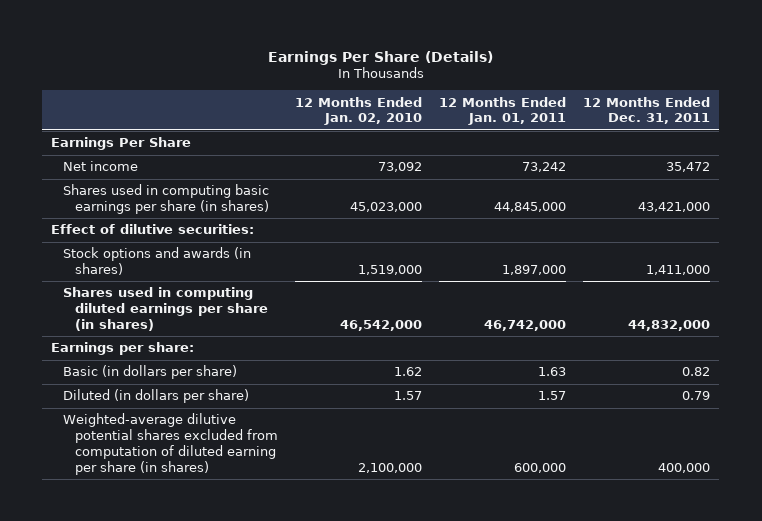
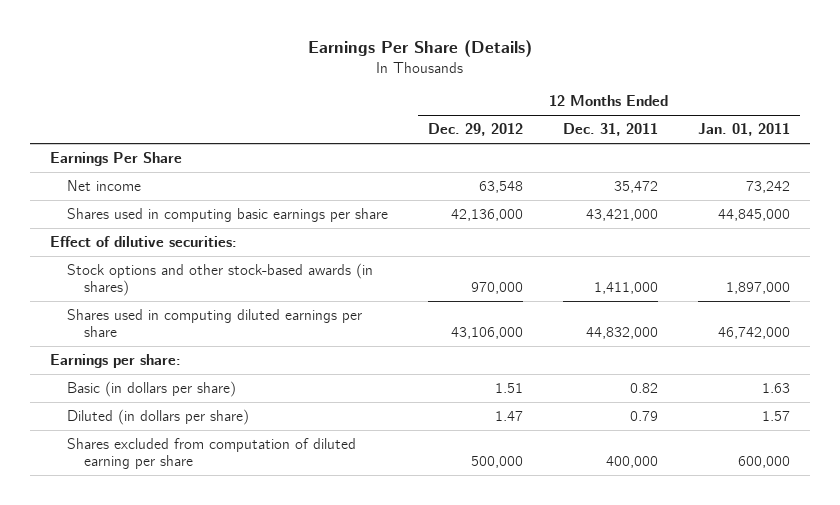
- | 12 Months Ended Jan. 02, 2010 | 12 Months Ended Jan. 01, 2011 | 12 Months Ended Dec. 31, 2011
+ | 12 Months Ended Dec. 29, 2012 | 12 Months Ended Dec. 31, 2011 | 12 Months Ended Jan. 01, 2011
- Shares used in computing basic earnings per share (in shares) | 45,023,000 | 44,845,000 | 43,421,000
+ Shares used in computing basic earnings per share | 42,136,000 | 43,421,000 | 44,845,000
- Stock options and awards (in shares) | 1,519,000 | 1,897,000 | 1,411,000
- Shares used in computing diluted earnings per share (in shares) | 46,542,000 | 46,742,000 | 44,832,000
+ Stock options and other stock-based awards (in shares) | 970,000 | 1,411,000 | 1,897,000
+ Shares used in computing diluted earnings per share | 43,106,000 | 44,832,000 | 46,742,000
- Weighted-average dilutive potential shares excluded from computation of diluted earning per share (in shares) | 2,100,000 | 600,000 | 400,000
+ Shares excluded from computation of diluted earning per share | 500,000 | 400,000 | 600,000

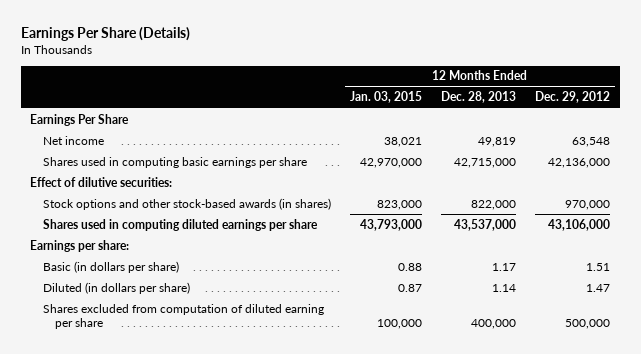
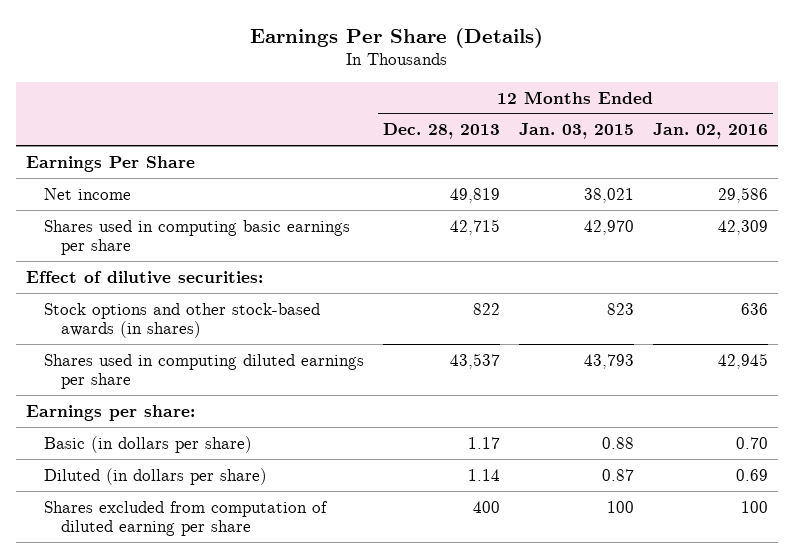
- | 12 Months Ended Jan. 03, 2015 | 12 Months Ended Dec. 28, 2013 | 12 Months Ended Dec. 29, 2012
+ | 12 Months Ended Dec. 28, 2013 | 12 Months Ended Jan. 03, 2015 | 12 Months Ended Jan. 02, 2016
- Shares used in computing basic earnings per share | 42,970,000 | 42,715,000 | 42,136,000
+ Shares used in computing basic earnings per share | 42,715 | 42,970 | 42,309
- Stock options and other stock-based awards (in shares) | 823,000 | 822,000 | 970,000
- Shares used in computing diluted earnings per share | 43,793,000 | 43,537,000 | 43,106,000
+ Stock options and other stock-based awards (in shares) | 822 | 823 | 636
+ Shares used in computing diluted earnings per share | 43,537 | 43,793 | 42,945
- Shares excluded from computation of diluted earning per share | 100,000 | 400,000 | 500,000
+ Shares excluded from computation of diluted earning per share | 400 | 100 | 100

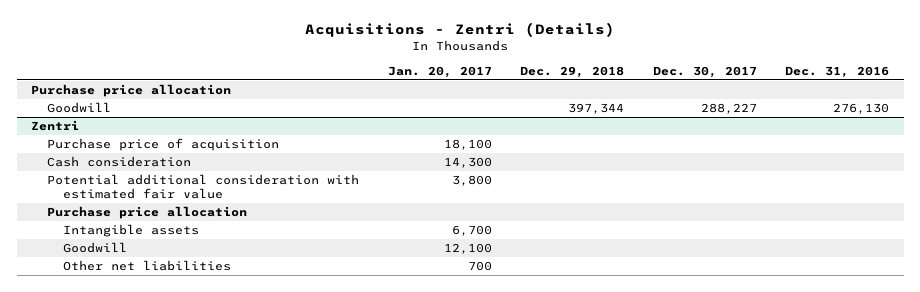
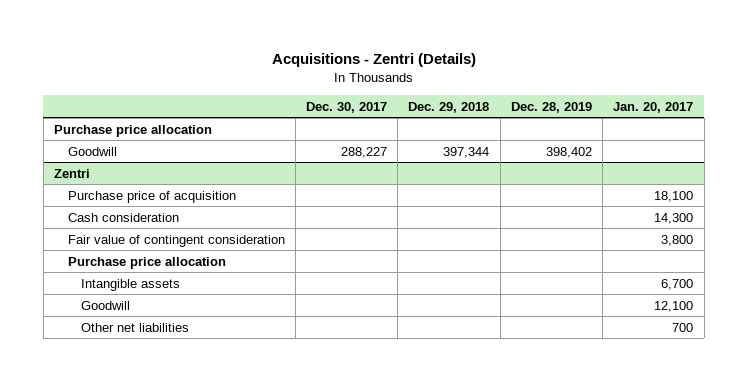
- | Jan. 20, 2017 | Dec. 29, 2018 | Dec. 30, 2017 | Dec. 31, 2016
+ | Dec. 30, 2017 | Dec. 29, 2018 | Dec. 28, 2019 | Jan. 20, 2017
@ Zentri
- Potential additional consideration with estimated fair value | 3,800 | | |
+ Fair value of contingent consideration | | | | 3,800

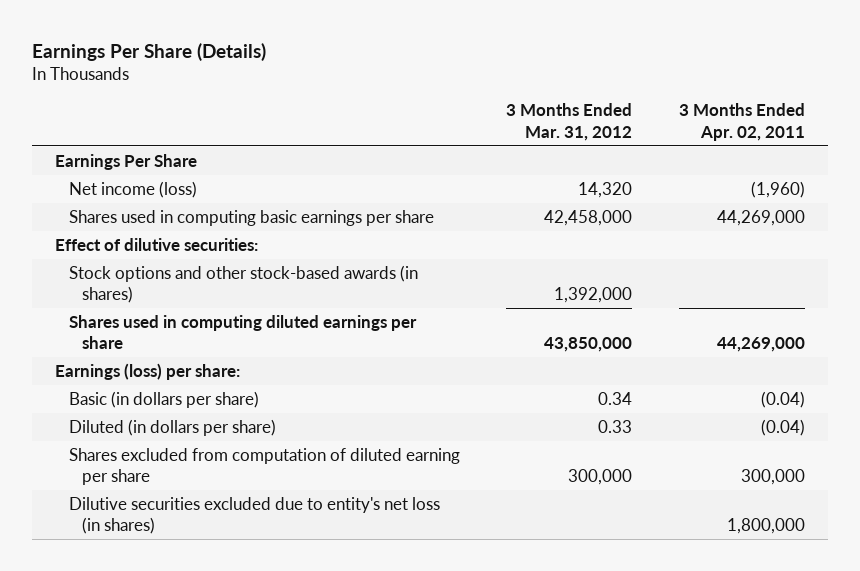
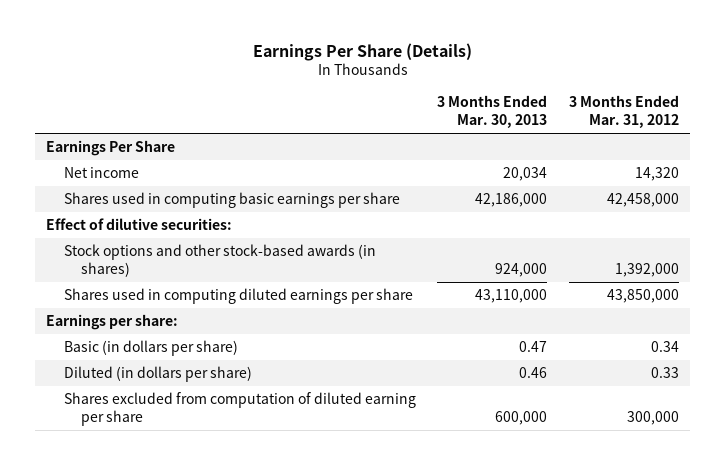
- | 3 Months Ended Mar. 31, 2012 | 3 Months Ended Apr. 02, 2011
+ | 3 Months Ended Mar. 30, 2013 | 3 Months Ended Mar. 31, 2012
- Net income (loss) | 14,320 | (1,960)
+ Net income | 20,034 | 14,320
- Earnings (loss) per share:
+ Earnings per share:
- Dilutive securities excluded due to entity's net loss (in shares) | | 1,800,000

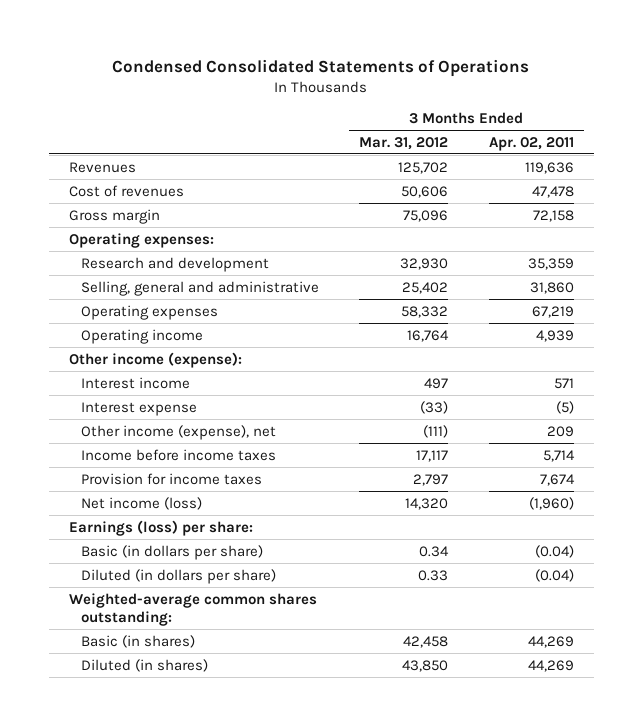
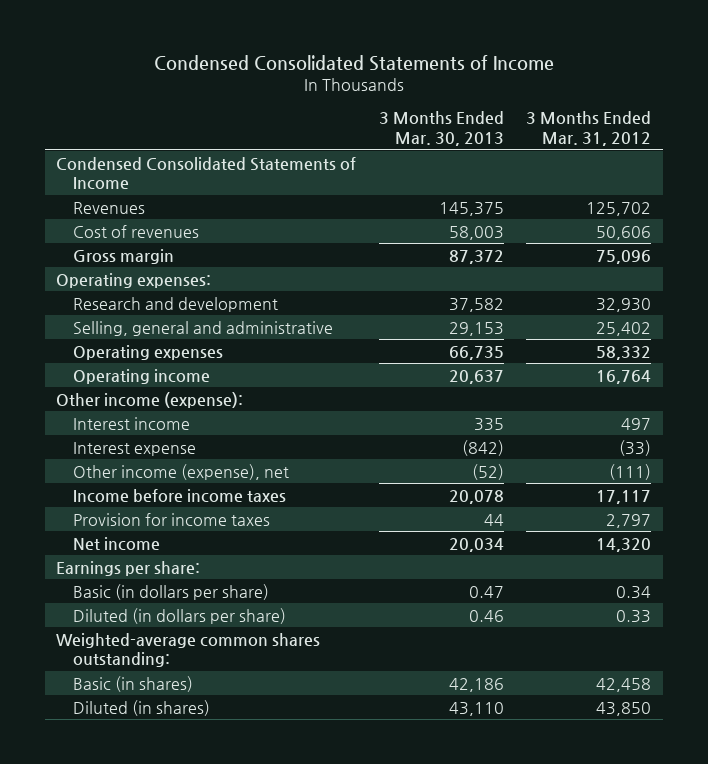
- Condensed Consolidated Statements of Operations
+ Condensed Consolidated Statements of Income
- | 3 Months Ended Mar. 31, 2012 | 3 Months Ended Apr. 02, 2011
+ | 3 Months Ended Mar. 30, 2013 | 3 Months Ended Mar. 31, 2012
+ Condensed Consolidated Statements of Income
- Net income (loss) | 14,320 | (1,960)
- Earnings (loss) per share:
+ Net income | 20,034 | 14,320
+ Earnings per share:

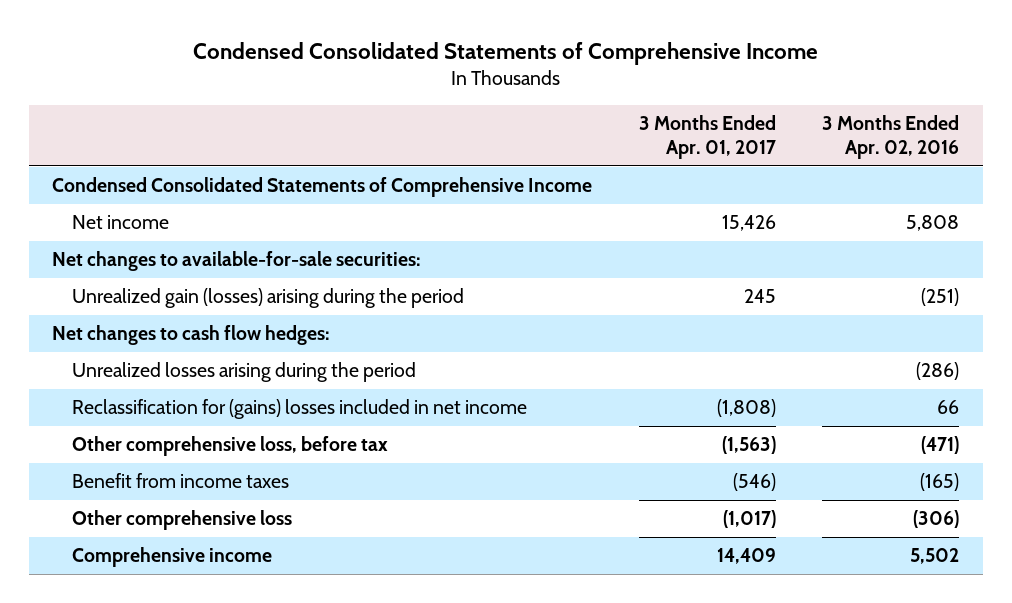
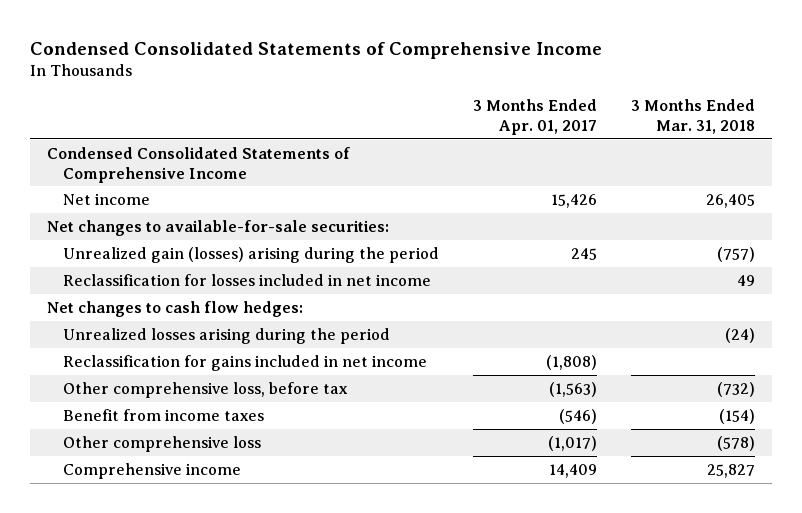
- | 3 Months Ended Apr. 01, 2017 | 3 Months Ended Apr. 02, 2016
+ | 3 Months Ended Apr. 01, 2017 | 3 Months Ended Mar. 31, 2018
+ Reclassification for losses included in net income | | 49
- Reclassification for (gains) losses included in net income | (1,808) | 66
+ Reclassification for gains included in net income | (1,808) |

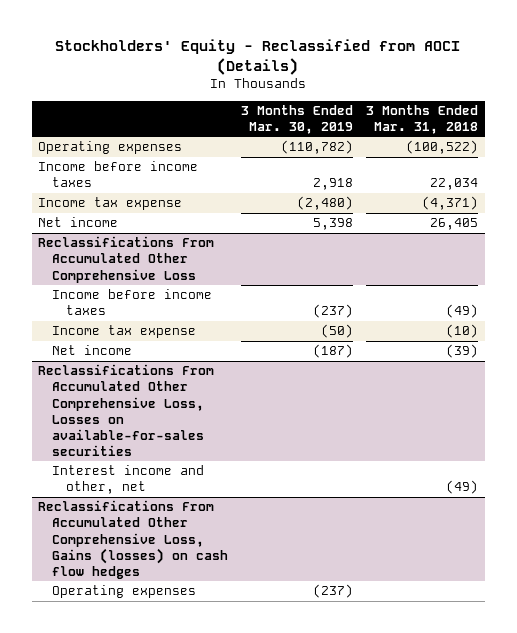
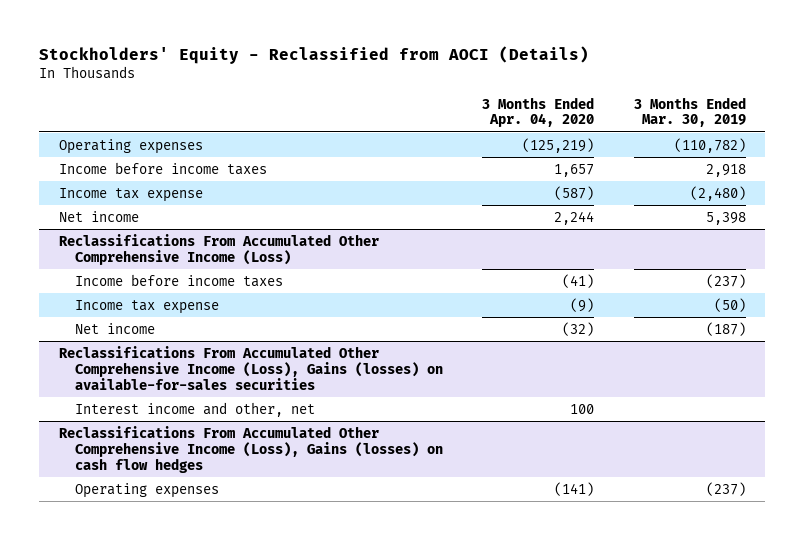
- | 3 Months Ended Mar. 30, 2019 | 3 Months Ended Mar. 31, 2018
+ | 3 Months Ended Apr. 04, 2020 | 3 Months Ended Mar. 30, 2019
- Reclassifications From Accumulated Other Comprehensive Loss
+ Reclassifications From Accumulated Other Comprehensive Income (Loss)
- Reclassifications From Accumulated Other Comprehensive Loss, Losses on available-for-sales securities
+ Reclassifications From Accumulated Other Comprehensive Income (Loss), Gains (losses) on available-for-sales securities
- Reclassifications From Accumulated Other Comprehensive Loss, Gains (losses) on cash flow hedges
+ Reclassifications From Accumulated Other Comprehensive Income (Loss), Gains (losses) on cash flow hedges

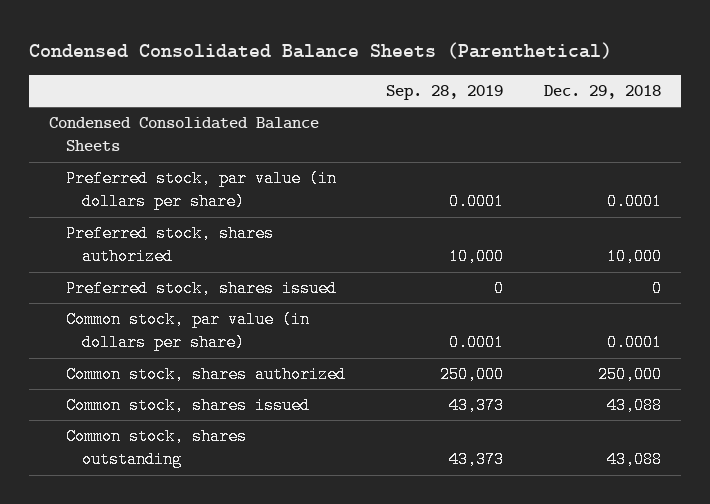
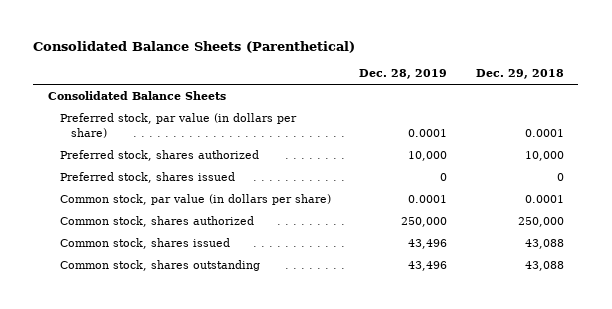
- Condensed Consolidated Balance Sheets (Parenthetical)
+ Consolidated Balance Sheets (Parenthetical)
- | Sep. 28, 2019 | Dec. 29, 2018
+ | Dec. 28, 2019 | Dec. 29, 2018
- Condensed Consolidated Balance Sheets
+ Consolidated Balance Sheets

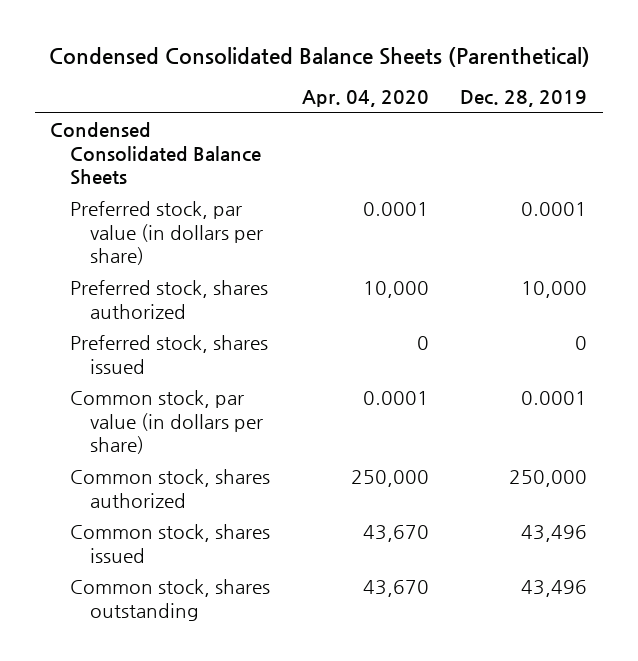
- Consolidated Balance Sheets (Parenthetical)
+ Condensed Consolidated Balance Sheets (Parenthetical)
- | Dec. 28, 2019 | Dec. 29, 2018
+ | Apr. 04, 2020 | Dec. 28, 2019
- Consolidated Balance Sheets
+ Condensed Consolidated Balance Sheets

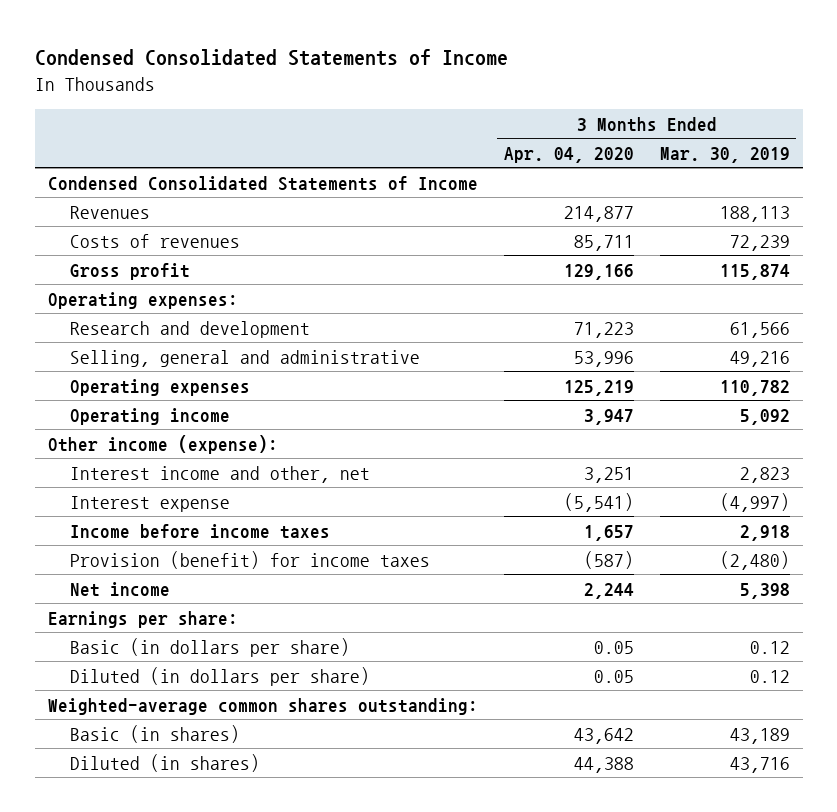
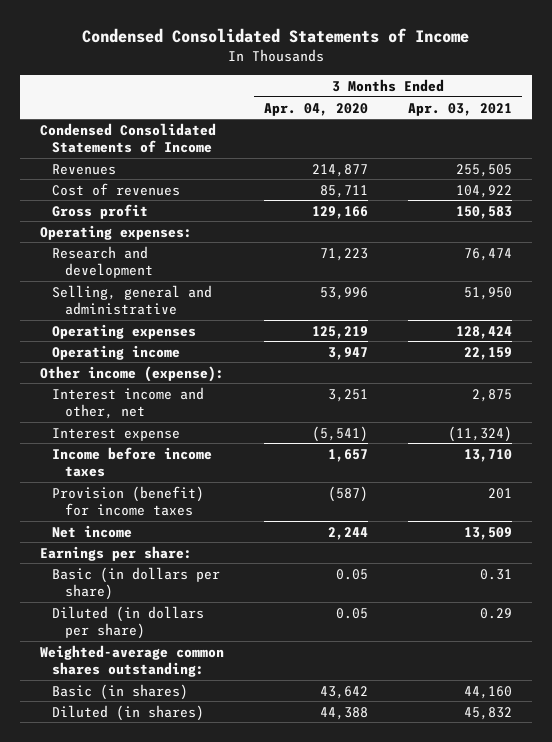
- | 3 Months Ended Apr. 04, 2020 | 3 Months Ended Mar. 30, 2019
+ | 3 Months Ended Apr. 04, 2020 | 3 Months Ended Apr. 03, 2021
- Costs of revenues | 85,711 | 72,239
+ Cost of revenues | 85,711 | 104,922

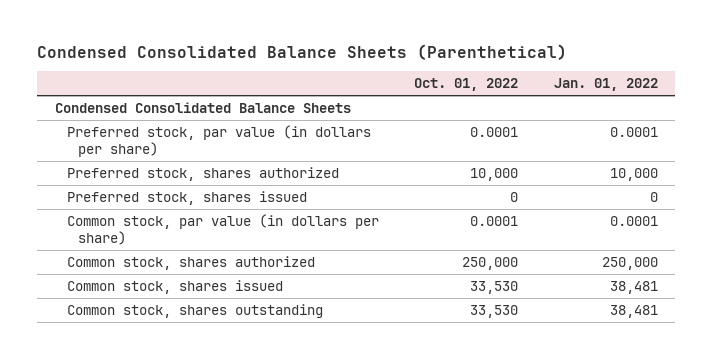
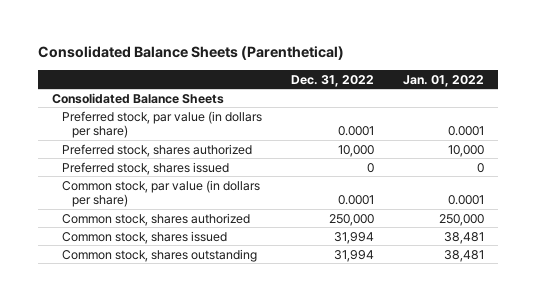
- Condensed Consolidated Balance Sheets (Parenthetical)
+ Consolidated Balance Sheets (Parenthetical)
- | Oct. 01, 2022 | Jan. 01, 2022
+ | Dec. 31, 2022 | Jan. 01, 2022
- Condensed Consolidated Balance Sheets
+ Consolidated Balance Sheets

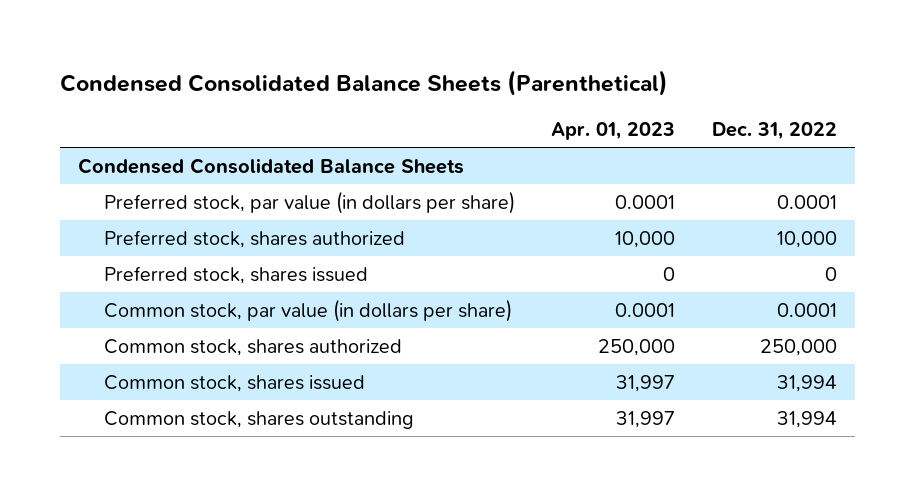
- Consolidated Balance Sheets (Parenthetical)
+ Condensed Consolidated Balance Sheets (Parenthetical)
- | Dec. 31, 2022 | Jan. 01, 2022
+ | Apr. 01, 2023 | Dec. 31, 2022
- Consolidated Balance Sheets
+ Condensed Consolidated Balance Sheets

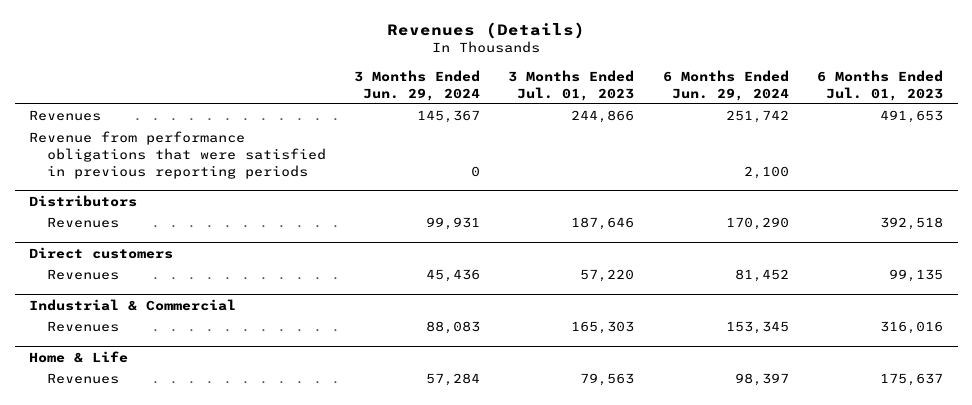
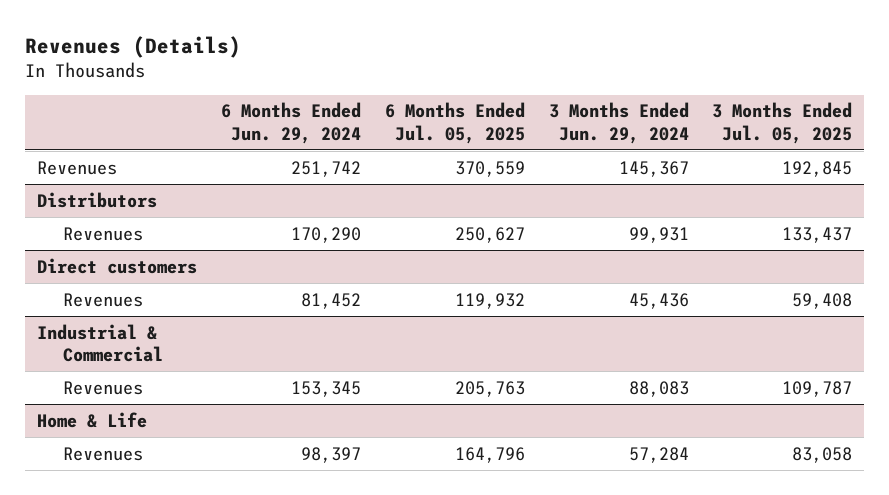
- | 3 Months Ended Jun. 29, 2024 | 3 Months Ended Jul. 01, 2023 | 6 Months Ended Jun. 29, 2024 | 6 Months Ended Jul. 01, 2023
+ | 6 Months Ended Jun. 29, 2024 | 6 Months Ended Jul. 05, 2025 | 3 Months Ended Jun. 29, 2024 | 3 Months Ended Jul. 05, 2025
- Revenue from performance obligations that were satisfied in previous reporting periods | 0 | | 2,100 |

